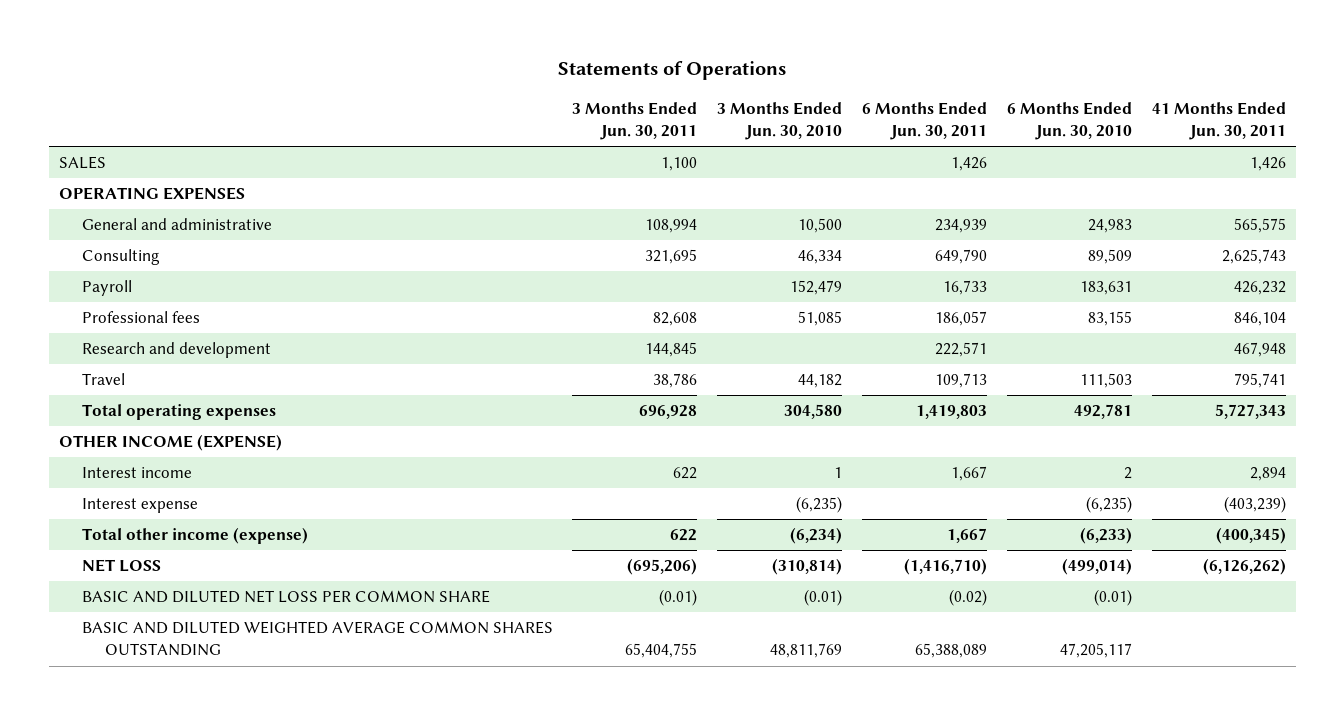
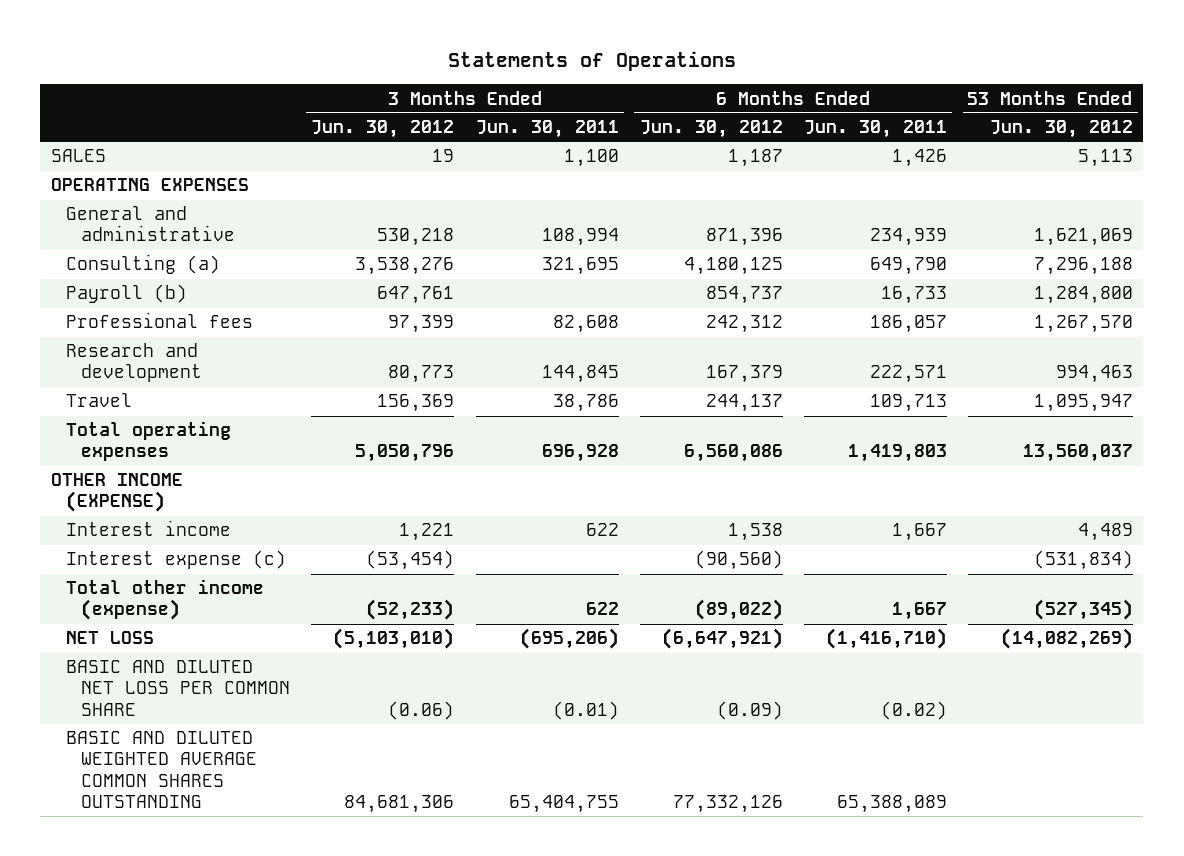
- | 3 Months Ended Jun. 30, 2011 | 3 Months Ended Jun. 30, 2010 | 6 Months Ended Jun. 30, 2011 | 6 Months Ended Jun. 30, 2010 | 41 Months Ended Jun. 30, 2011
+ | 3 Months Ended Jun. 30, 2012 | 3 Months Ended Jun. 30, 2011 | 6 Months Ended Jun. 30, 2012 | 6 Months Ended Jun. 30, 2011 | 53 Months Ended Jun. 30, 2012
- Consulting | 321,695 | 46,334 | 649,790 | 89,509 | 2,625,743
- Payroll | | 152,479 | 16,733 | 183,631 | 426,232
+ Consulting (a) | 3,538,276 | 321,695 | 4,180,125 | 649,790 | 7,296,188
+ Payroll (b) | 647,761 | | 854,737 | 16,733 | 1,284,800
- Interest expense | | (6,235) | | (6,235) | (403,239)
+ Interest expense (c) | (53,454) | | (90,560) | | (531,834)

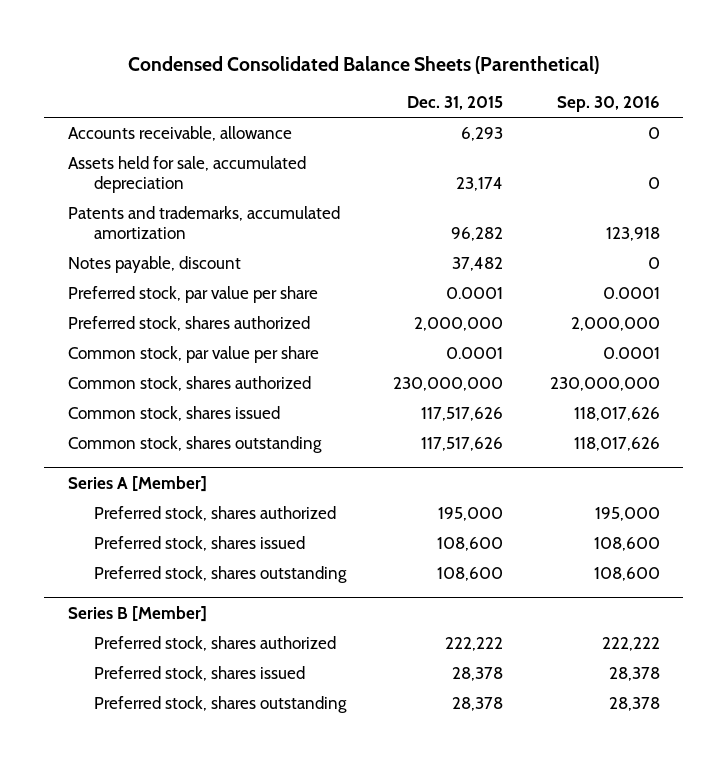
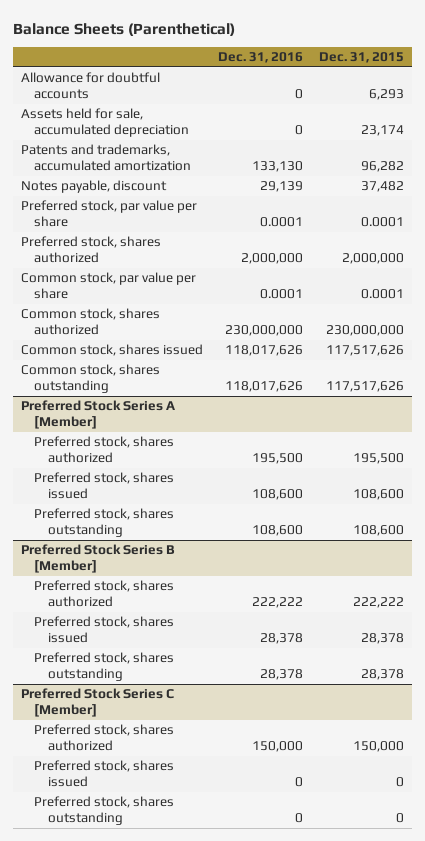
- Condensed Consolidated Balance Sheets (Parenthetical)
+ Balance Sheets (Parenthetical)
- | Dec. 31, 2015 | Sep. 30, 2016
+ | Dec. 31, 2016 | Dec. 31, 2015
- Accounts receivable, allowance | 6,293 | 0
+ Allowance for doubtful accounts | 0 | 6,293
- Series A [Member]
- Preferred stock, shares authorized | 195,000 | 195,000
+ Preferred Stock Series A [Member]
+ Preferred stock, shares authorized | 195,500 | 195,500
- Series B [Member]
+ Preferred Stock Series B [Member]
+ Preferred Stock Series C [Member]
+ Preferred stock, shares authorized | 150,000 | 150,000
+ Preferred stock, shares issued | 0 | 0
+ Preferred stock, shares outstanding | 0 | 0

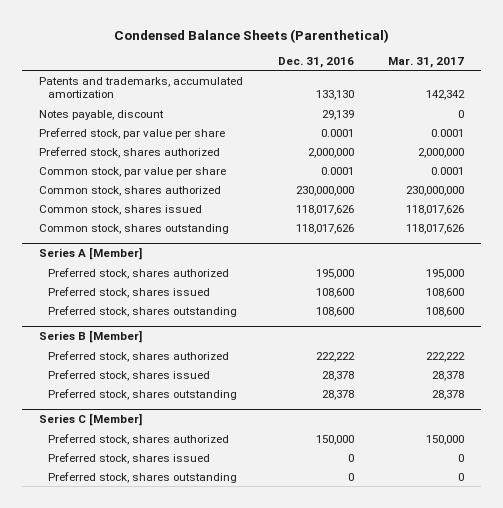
- Balance Sheets (Parenthetical)
+ Condensed Balance Sheets (Parenthetical)
- | Dec. 31, 2016 | Dec. 31, 2015
+ | Dec. 31, 2016 | Mar. 31, 2017
- Allowance for doubtful accounts | 0 | 6,293
- Assets held for sale, accumulated depreciation | 0 | 23,174
- Preferred Stock Series A [Member]
- Preferred stock, shares authorized | 195,500 | 195,500
+ Series A [Member]
+ Preferred stock, shares authorized | 195,000 | 195,000
- Preferred Stock Series B [Member]
+ Series B [Member]
- Preferred Stock Series C [Member]
+ Series C [Member]

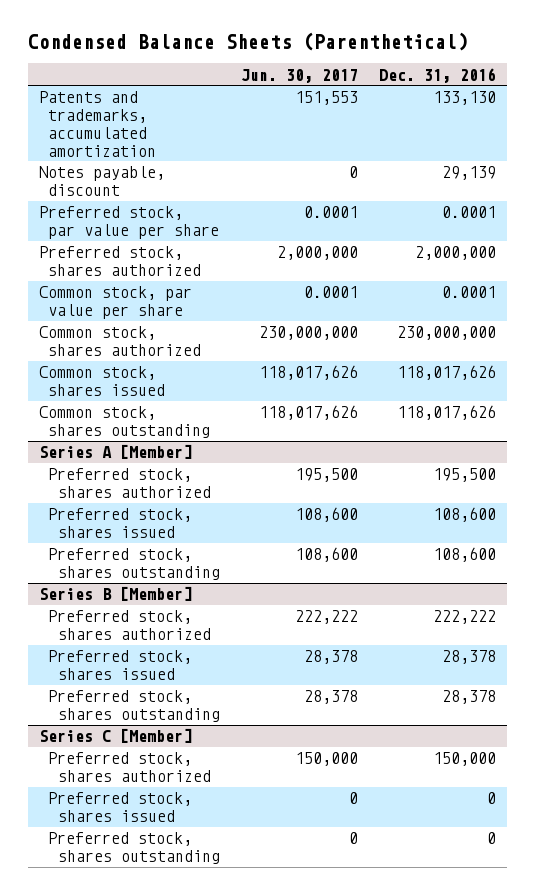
- | Dec. 31, 2016 | Mar. 31, 2017
+ | Jun. 30, 2017 | Dec. 31, 2016
@ Series A [Member]
- Preferred stock, shares authorized | 195,000 | 195,000
+ Preferred stock, shares authorized | 195,500 | 195,500

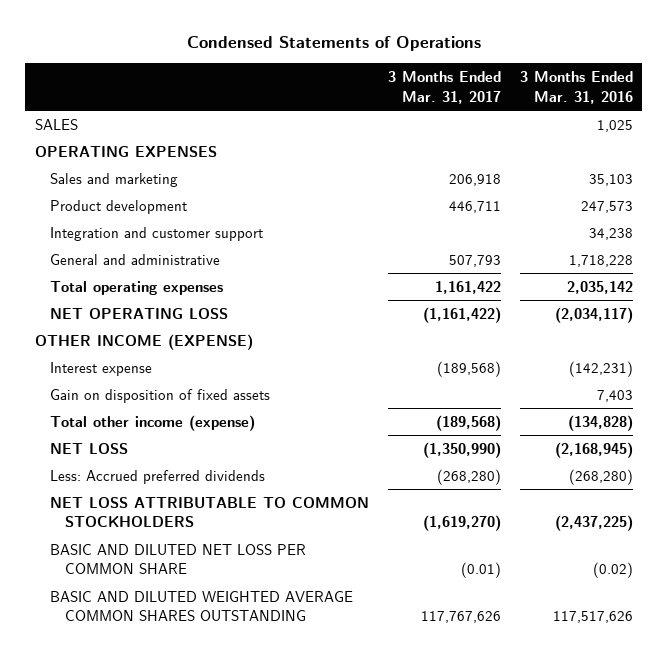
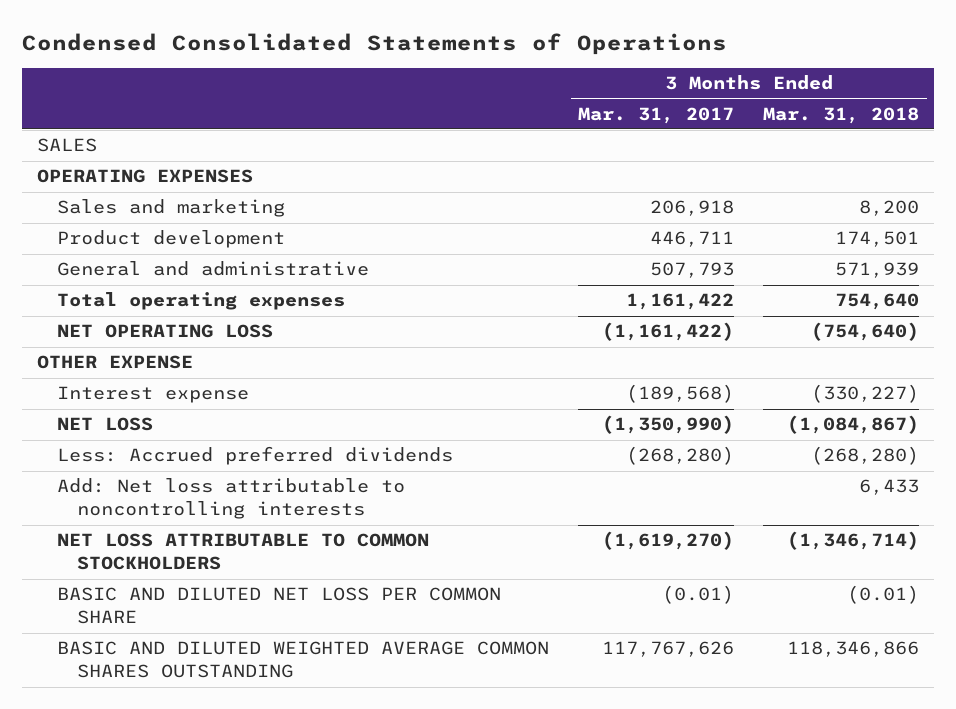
- Condensed Statements of Operations
+ Condensed Consolidated Statements of Operations
- | 3 Months Ended Mar. 31, 2017 | 3 Months Ended Mar. 31, 2016
+ | 3 Months Ended Mar. 31, 2017 | 3 Months Ended Mar. 31, 2018
- Integration and customer support | | 34,238
- OTHER INCOME (EXPENSE)
+ OTHER EXPENSE
- Gain on disposition of fixed assets | | 7,403
- Total other income (expense) | (189,568) | (134,828)
+ Add: Net loss attributable to noncontrolling interests | | 6,433

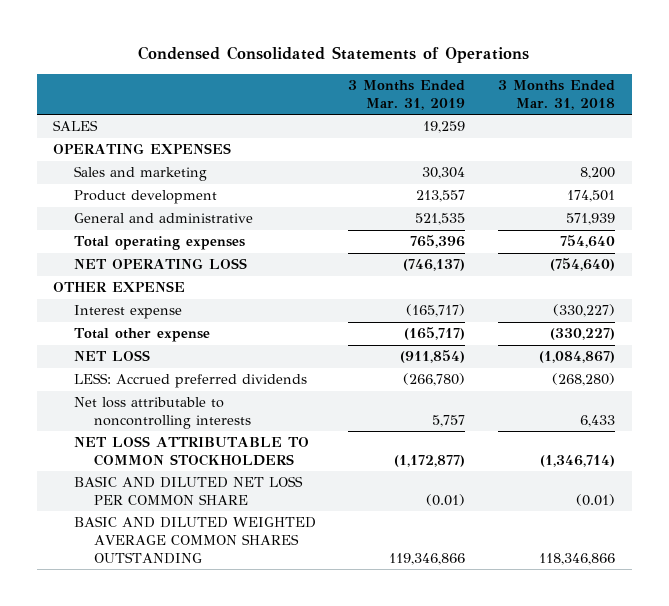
- | 3 Months Ended Mar. 31, 2017 | 3 Months Ended Mar. 31, 2018
+ | 3 Months Ended Mar. 31, 2019 | 3 Months Ended Mar. 31, 2018
+ Total other expense | (165,717) | (330,227)
- Less: Accrued preferred dividends | (268,280) | (268,280)
- Add: Net loss attributable to noncontrolling interests | | 6,433
+ LESS: Accrued preferred dividends | (266,780) | (268,280)
+ Net loss attributable to noncontrolling interests | 5,757 | 6,433

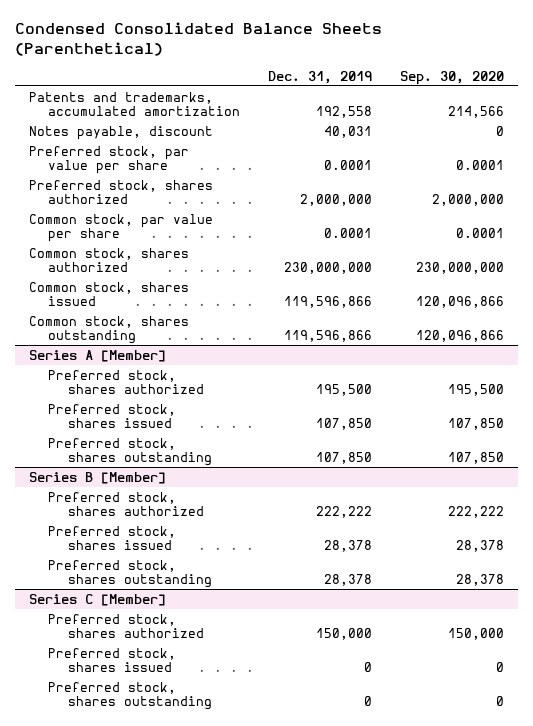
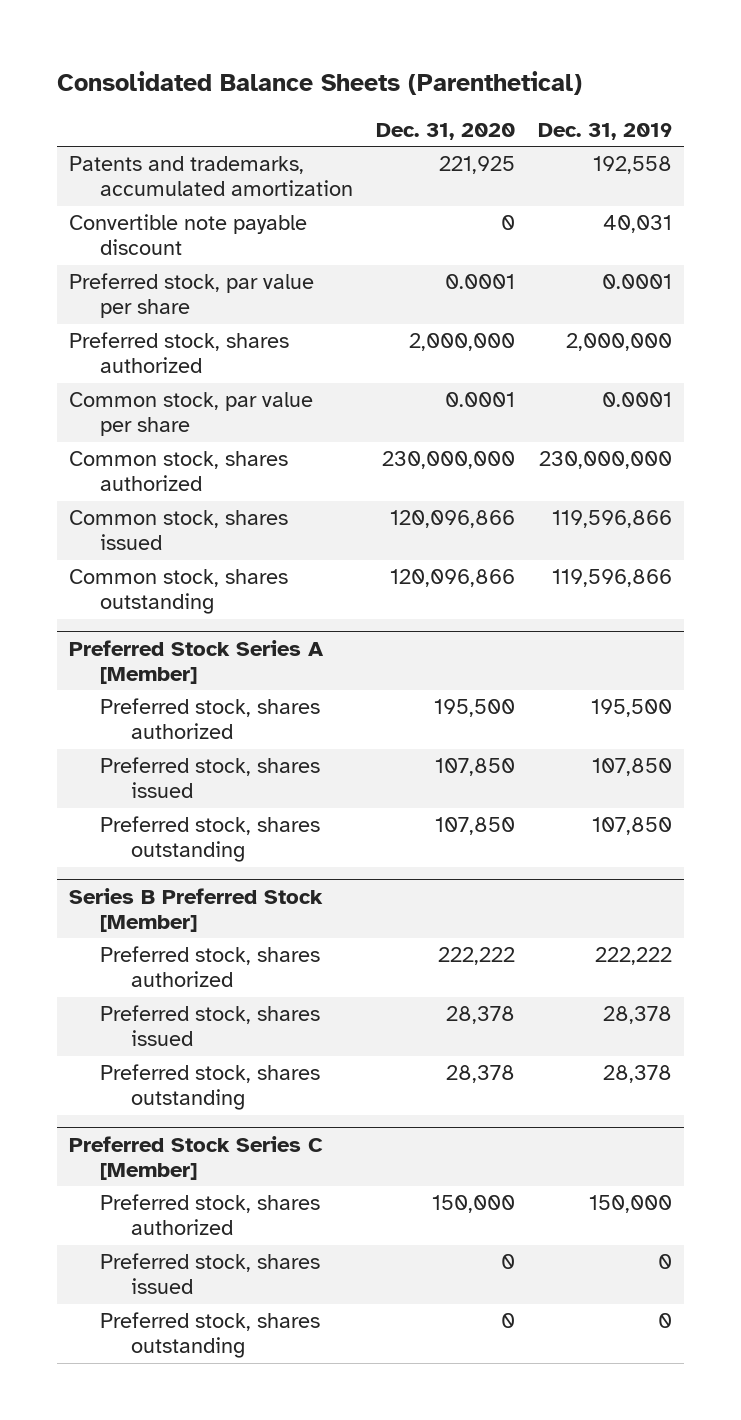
- Condensed Consolidated Balance Sheets (Parenthetical)
+ Consolidated Balance Sheets (Parenthetical)
- | Dec. 31, 2019 | Sep. 30, 2020
+ | Dec. 31, 2020 | Dec. 31, 2019
- Notes payable, discount | 40,031 | 0
+ Convertible note payable discount | 0 | 40,031
- Series A [Member]
+ Preferred Stock Series A [Member]
- Series B [Member]
+ Series B Preferred Stock [Member]
- Series C [Member]
+ Preferred Stock Series C [Member]

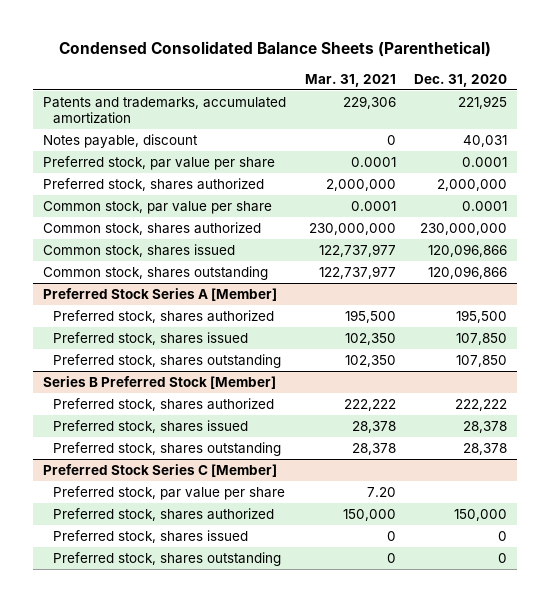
- Consolidated Balance Sheets (Parenthetical)
+ Condensed Consolidated Balance Sheets (Parenthetical)
- | Dec. 31, 2020 | Dec. 31, 2019
+ | Mar. 31, 2021 | Dec. 31, 2020
- Convertible note payable discount | 0 | 40,031
+ Notes payable, discount | 0 | 40,031
@ Preferred Stock Series C [Member]
+ Preferred stock, par value per share | 7.20 |

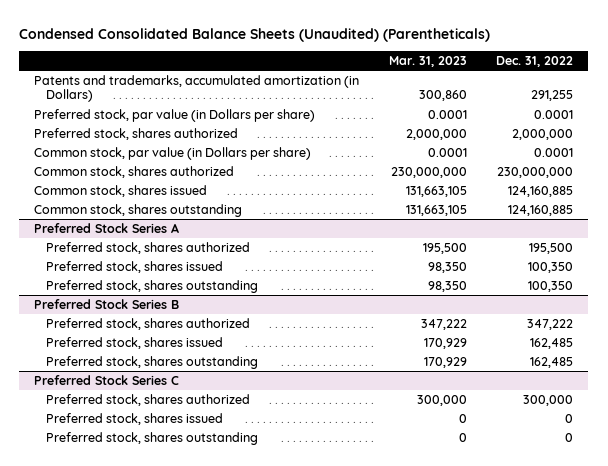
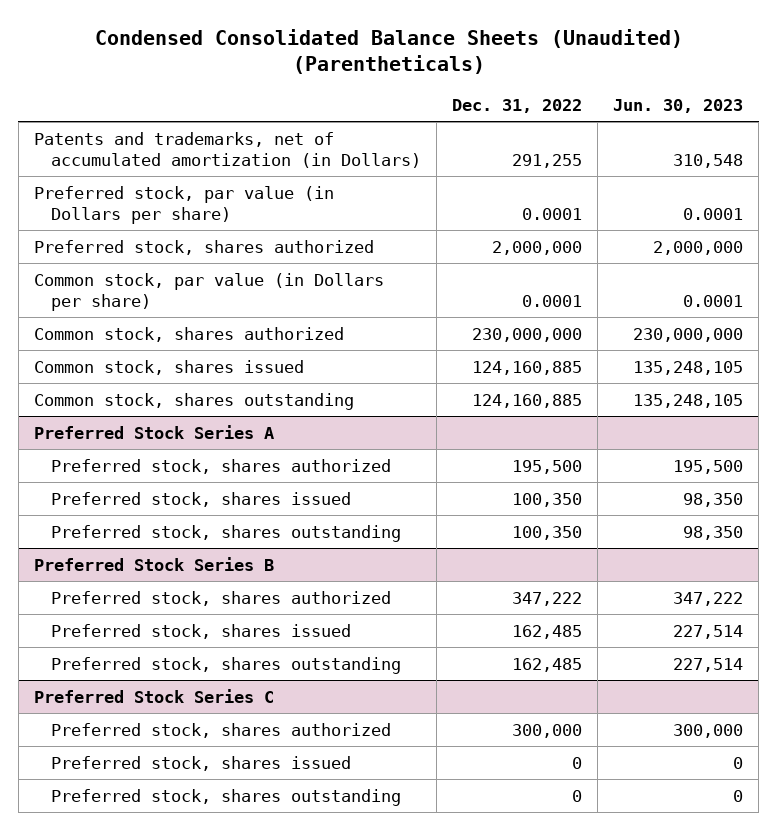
- | Mar. 31, 2023 | Dec. 31, 2022
+ | Dec. 31, 2022 | Jun. 30, 2023
- Patents and trademarks, accumulated amortization (in Dollars) | 300,860 | 291,255
+ Patents and trademarks, net of accumulated amortization (in Dollars) | 291,255 | 310,548

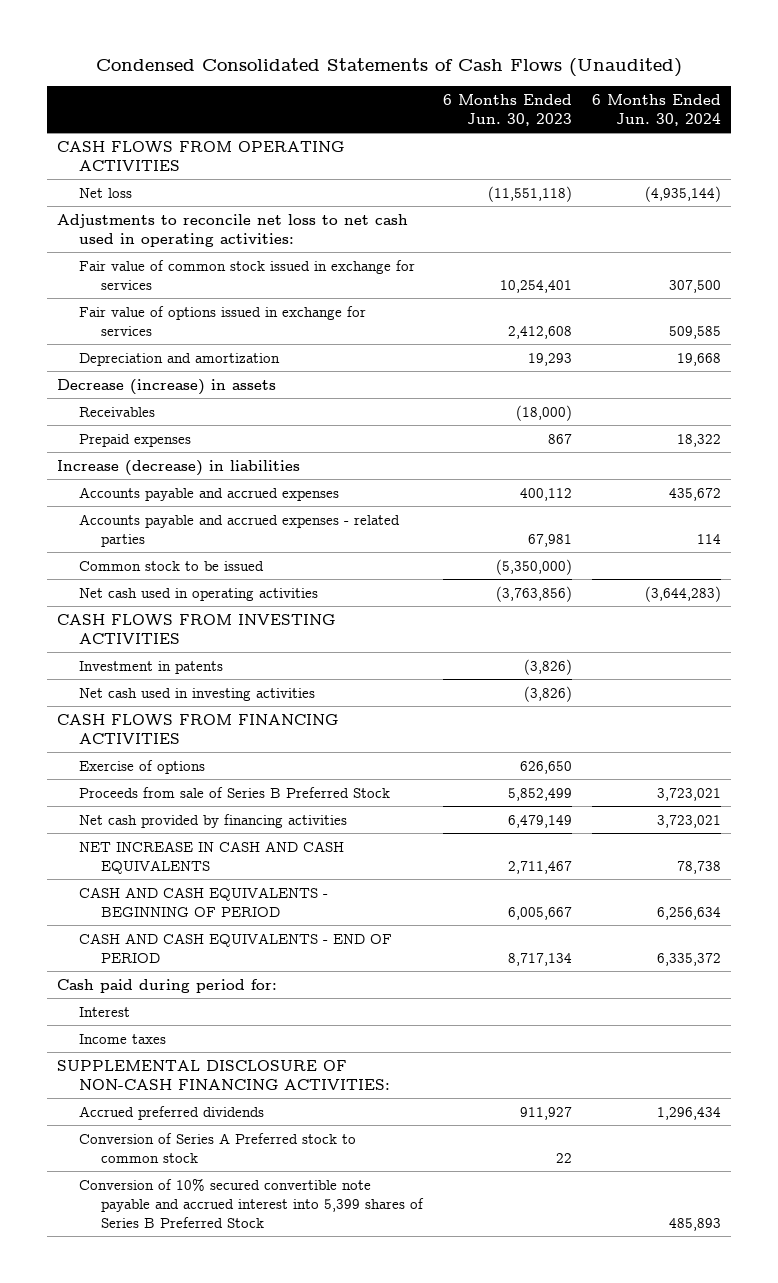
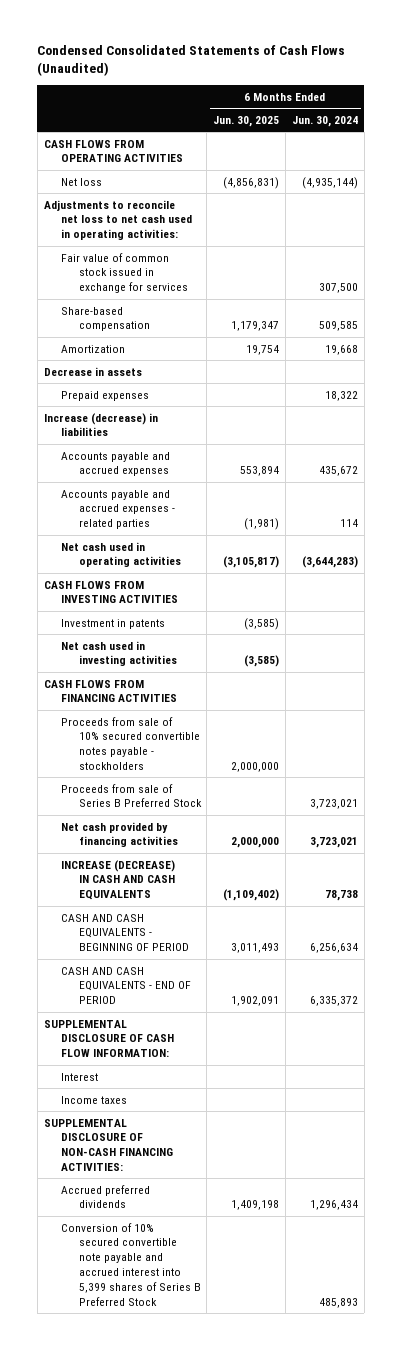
- | 6 Months Ended Jun. 30, 2023 | 6 Months Ended Jun. 30, 2024
+ | 6 Months Ended Jun. 30, 2025 | 6 Months Ended Jun. 30, 2024
- Fair value of options issued in exchange for services | 2,412,608 | 509,585
- Depreciation and amortization | 19,293 | 19,668
- Decrease (increase) in assets
- Receivables | (18,000) |
+ Share-based compensation | 1,179,347 | 509,585
+ Amortization | 19,754 | 19,668
+ Decrease in assets
- Common stock to be issued | (5,350,000) |
- Exercise of options | 626,650 |
+ Proceeds from sale of 10% secured convertible notes payable - stockholders | 2,000,000 |
- NET INCREASE IN CASH AND CASH EQUIVALENTS | 2,711,467 | 78,738
+ INCREASE (DECREASE) IN CASH AND CASH EQUIVALENTS | (1,109,402) | 78,738
- Cash paid during period for:
+ SUPPLEMENTAL DISCLOSURE OF CASH FLOW INFORMATION:
- Conversion of Series A Preferred stock to common stock | 22 |

